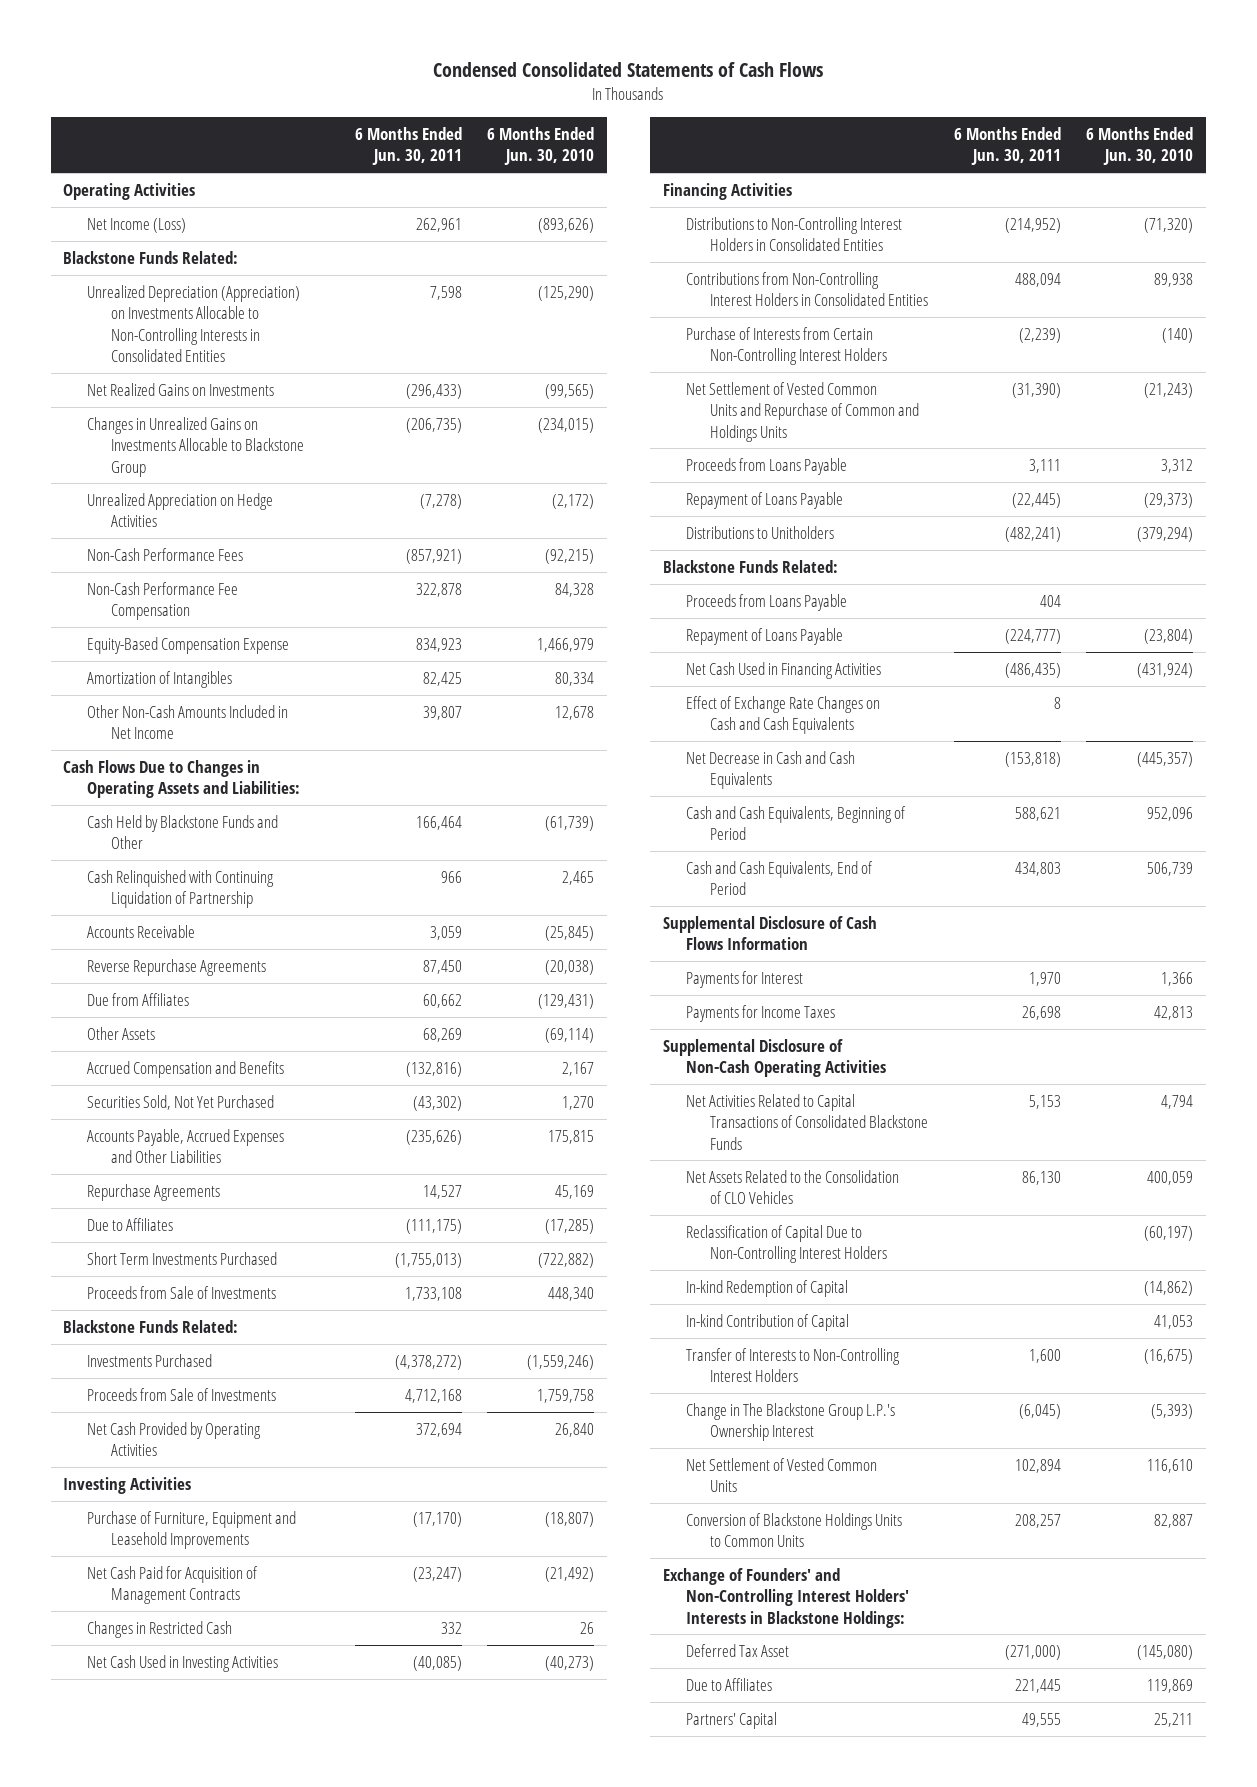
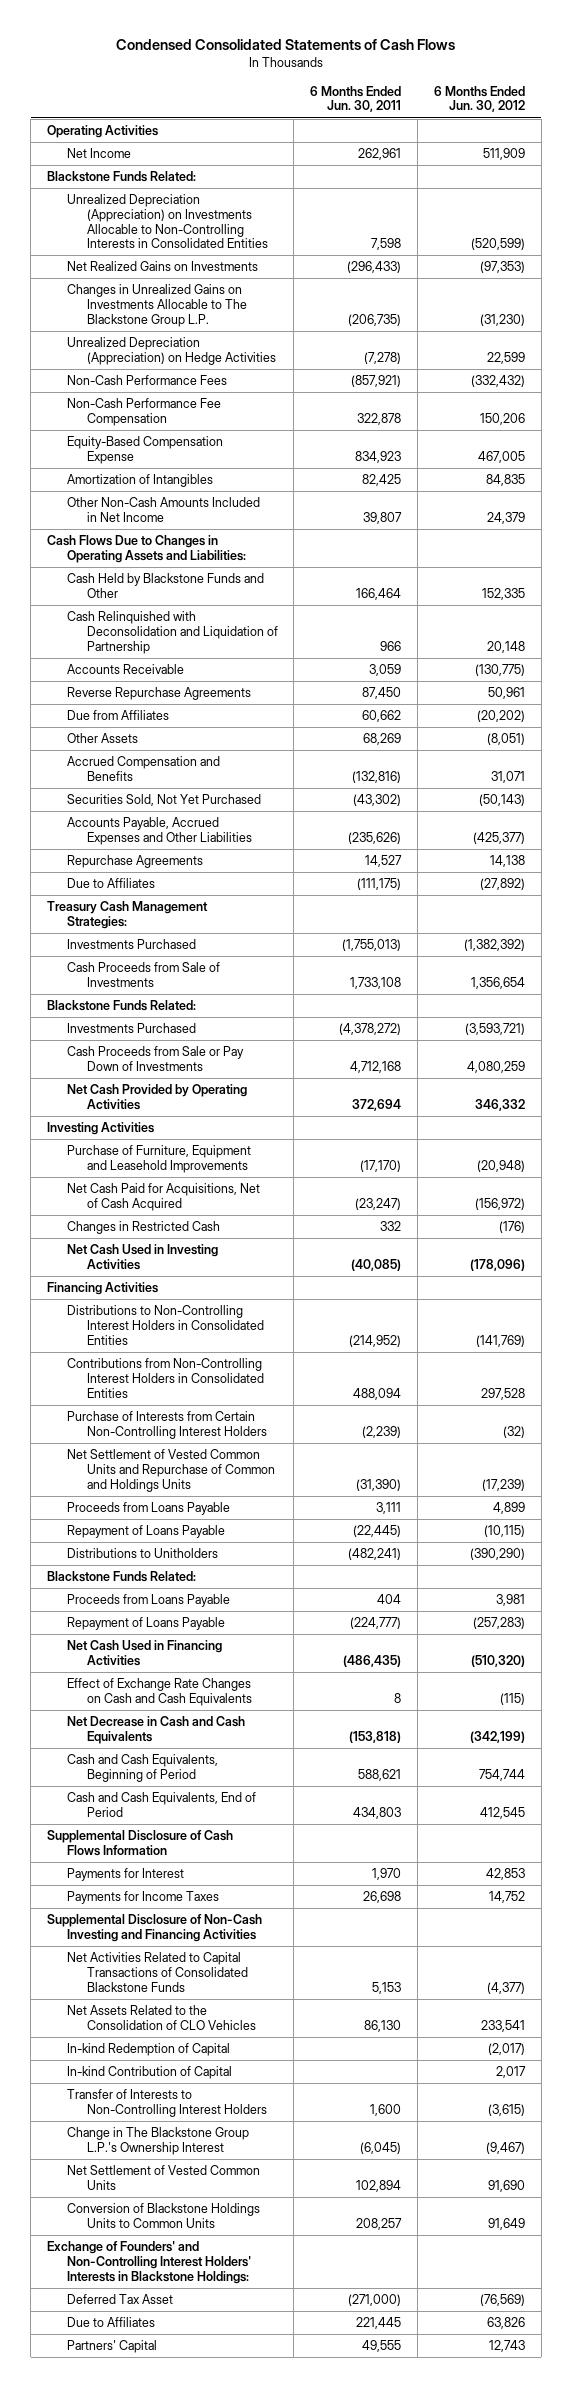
- | 6 Months Ended Jun. 30, 2011 | 6 Months Ended Jun. 30, 2010
+ | 6 Months Ended Jun. 30, 2011 | 6 Months Ended Jun. 30, 2012
- Net Income (Loss) | 262,961 | (893,626)
+ Net Income | 262,961 | 511,909
- Changes in Unrealized Gains on Investments Allocable to Blackstone Group | (206,735) | (234,015)
- Unrealized Appreciation on Hedge Activities | (7,278) | (2,172)
+ Changes in Unrealized Gains on Investments Allocable to The Blackstone Group L.P. | (206,735) | (31,230)
+ Unrealized Depreciation (Appreciation) on Hedge Activities | (7,278) | 22,599
- Cash Relinquished with Continuing Liquidation of Partnership | 966 | 2,465
+ Cash Relinquished with Deconsolidation and Liquidation of Partnership | 966 | 20,148
- Short Term Investments Purchased | (1,755,013) | (722,882)
- Proceeds from Sale of Investments | 1,733,108 | 448,340
+ Treasury Cash Management Strategies:
+ Investments Purchased | (1,755,013) | (1,382,392)
+ Cash Proceeds from Sale of Investments | 1,733,108 | 1,356,654
- Proceeds from Sale of Investments | 4,712,168 | 1,759,758
+ Cash Proceeds from Sale or Pay Down of Investments | 4,712,168 | 4,080,259
- Net Cash Paid for Acquisition of Management Contracts | (23,247) | (21,492)
+ Net Cash Paid for Acquisitions, Net of Cash Acquired | (23,247) | (156,972)
- Supplemental Disclosure of Non-Cash Operating Activities
+ Supplemental Disclosure of Non-Cash Investing and Financing Activities
- Reclassification of Capital Due to Non-Controlling Interest Holders | | (60,197)

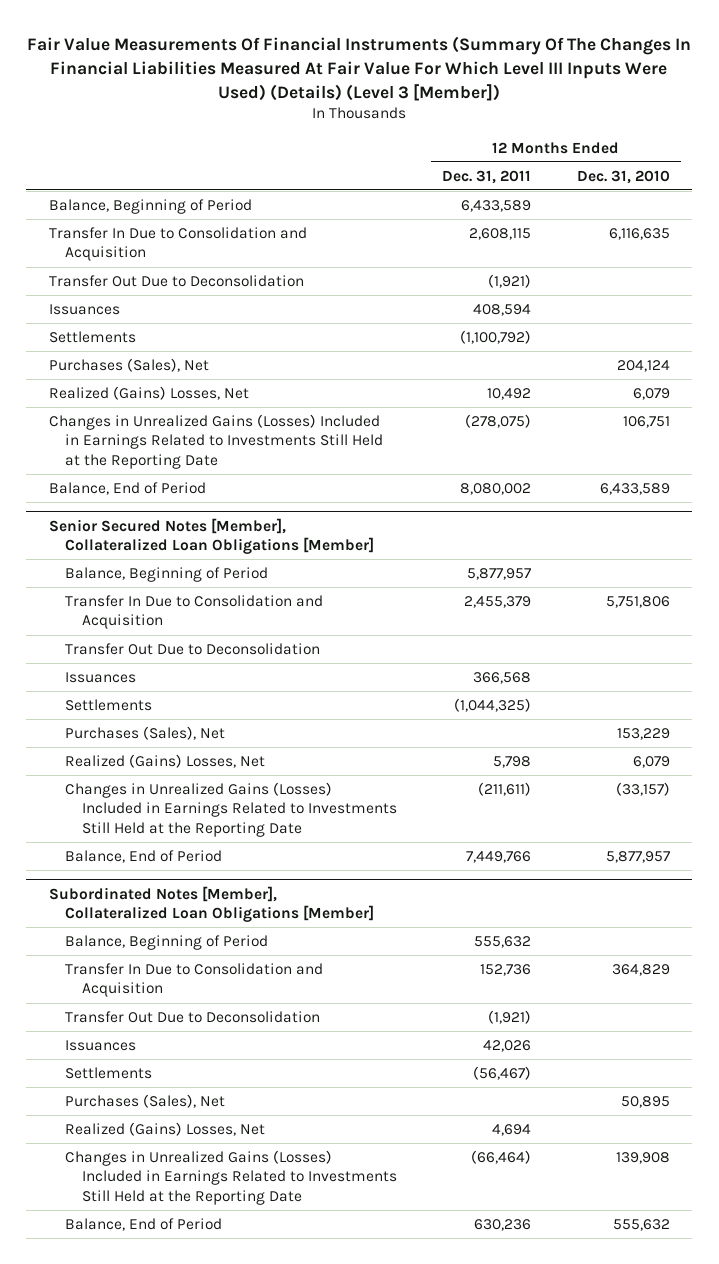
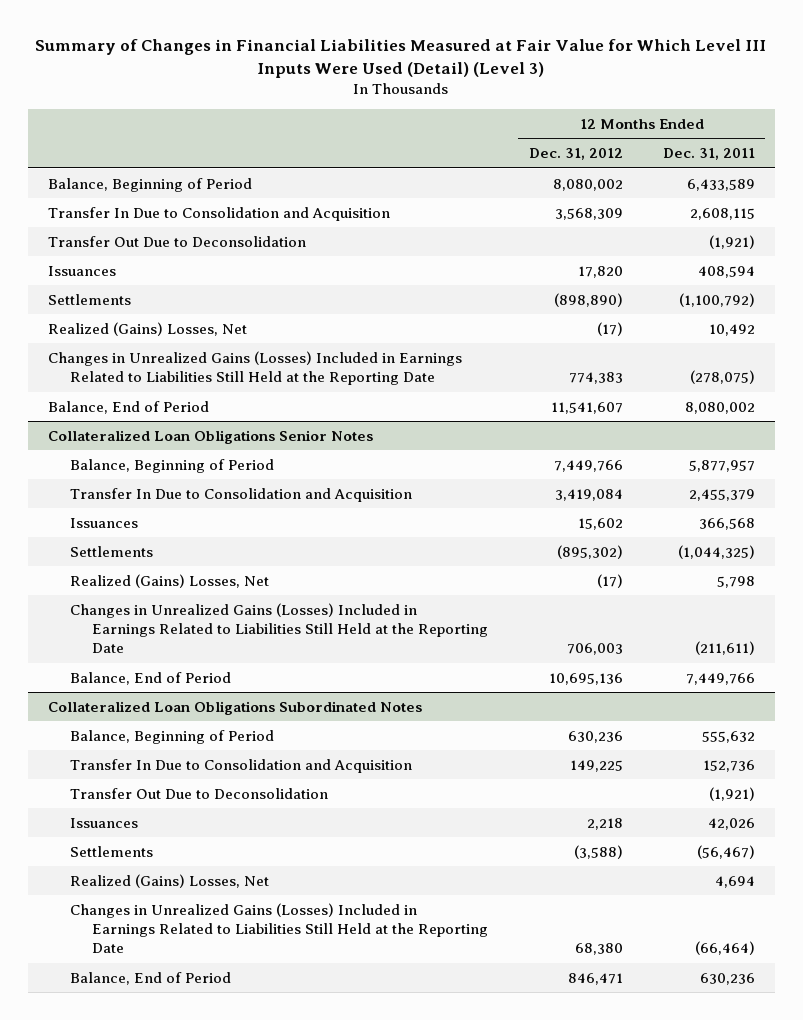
- Fair Value Measurements Of Financial Instruments (Summary Of The Changes In Financial Liabilities Measured At Fair Value For Which Level III Inputs Were Used) (Details) (Level 3 [Member])
+ Summary of Changes in Financial Liabilities Measured at Fair Value for Which Level III Inputs Were Used (Detail) (Level 3)
- | 12 Months Ended Dec. 31, 2011 | 12 Months Ended Dec. 31, 2010
+ | 12 Months Ended Dec. 31, 2012 | 12 Months Ended Dec. 31, 2011
- Purchases (Sales), Net | | 204,124
- Changes in Unrealized Gains (Losses) Included in Earnings Related to Investments Still Held at the Reporting Date | (278,075) | 106,751
+ Changes in Unrealized Gains (Losses) Included in Earnings Related to Liabilities Still Held at the Reporting Date | 774,383 | (278,075)
- Senior Secured Notes [Member], Collateralized Loan Obligations [Member]
+ Collateralized Loan Obligations Senior Notes
- Transfer Out Due to Deconsolidation
- Purchases (Sales), Net | | 153,229
- Changes in Unrealized Gains (Losses) Included in Earnings Related to Investments Still Held at the Reporting Date | (211,611) | (33,157)
+ Changes in Unrealized Gains (Losses) Included in Earnings Related to Liabilities Still Held at the Reporting Date | 706,003 | (211,611)
- Subordinated Notes [Member], Collateralized Loan Obligations [Member]
+ Collateralized Loan Obligations Subordinated Notes
- Purchases (Sales), Net | | 50,895
- Changes in Unrealized Gains (Losses) Included in Earnings Related to Investments Still Held at the Reporting Date | (66,464) | 139,908
+ Changes in Unrealized Gains (Losses) Included in Earnings Related to Liabilities Still Held at the Reporting Date | 68,380 | (66,464)

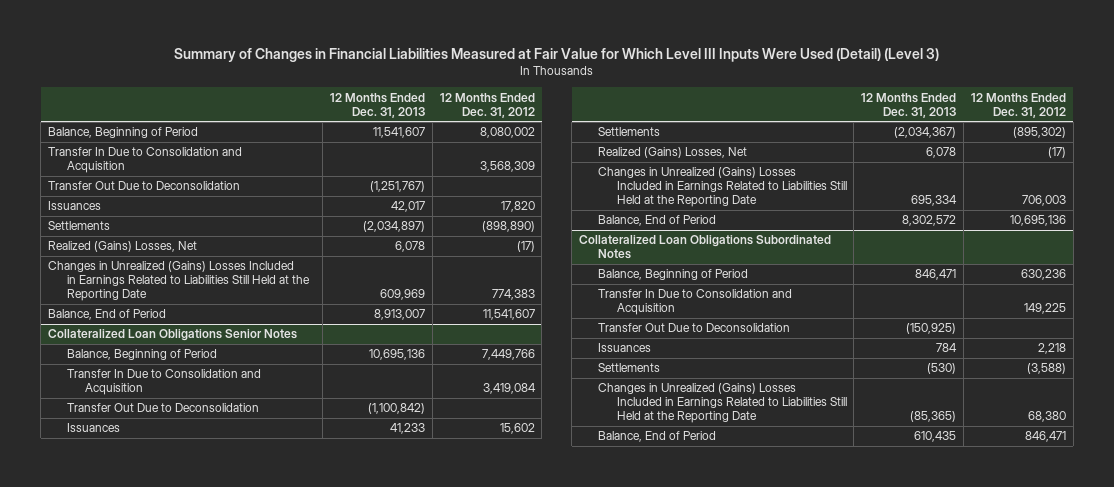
- | 12 Months Ended Dec. 31, 2012 | 12 Months Ended Dec. 31, 2011
+ | 12 Months Ended Dec. 31, 2013 | 12 Months Ended Dec. 31, 2012
- Changes in Unrealized Gains (Losses) Included in Earnings Related to Liabilities Still Held at the Reporting Date | 774,383 | (278,075)
+ Changes in Unrealized (Gains) Losses Included in Earnings Related to Liabilities Still Held at the Reporting Date | 609,969 | 774,383
@ Collateralized Loan Obligations Senior Notes
+ Transfer Out Due to Deconsolidation | (1,100,842) |
- Changes in Unrealized Gains (Losses) Included in Earnings Related to Liabilities Still Held at the Reporting Date | 706,003 | (211,611)
+ Changes in Unrealized (Gains) Losses Included in Earnings Related to Liabilities Still Held at the Reporting Date | 695,334 | 706,003
@ Collateralized Loan Obligations Subordinated Notes
- Realized (Gains) Losses, Net | | 4,694
- Changes in Unrealized Gains (Losses) Included in Earnings Related to Liabilities Still Held at the Reporting Date | 68,380 | (66,464)
+ Changes in Unrealized (Gains) Losses Included in Earnings Related to Liabilities Still Held at the Reporting Date | (85,365) | 68,380

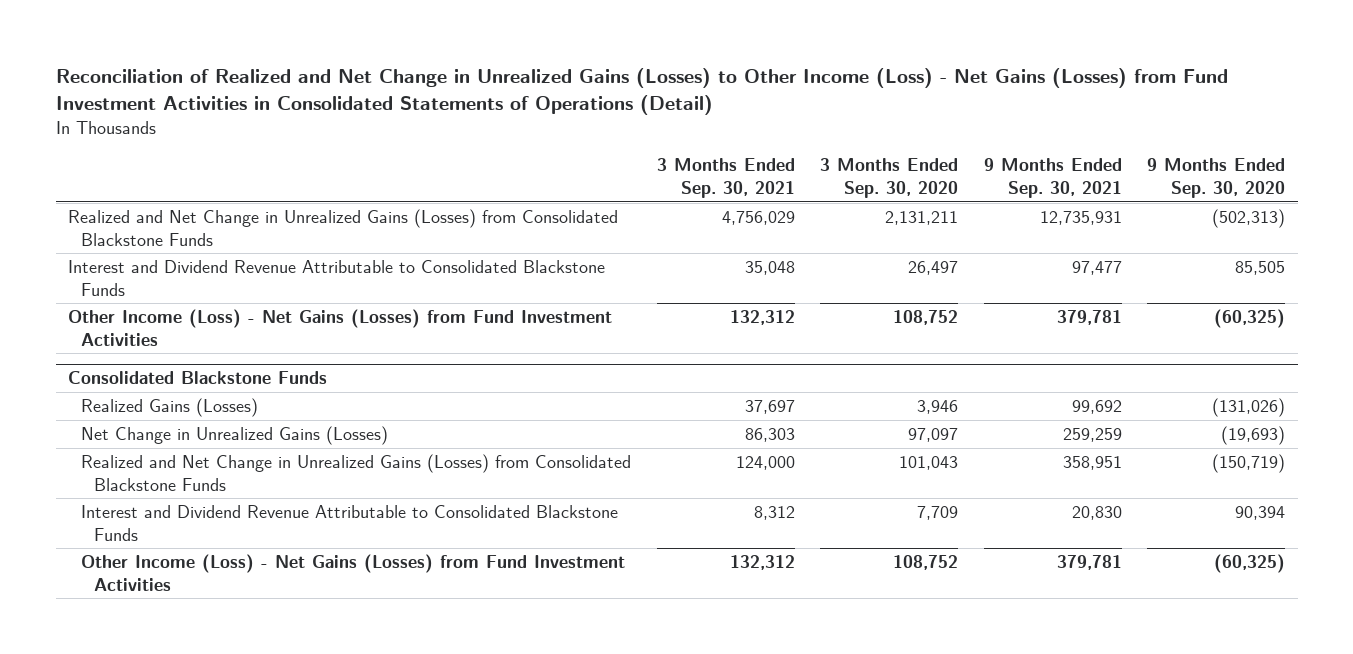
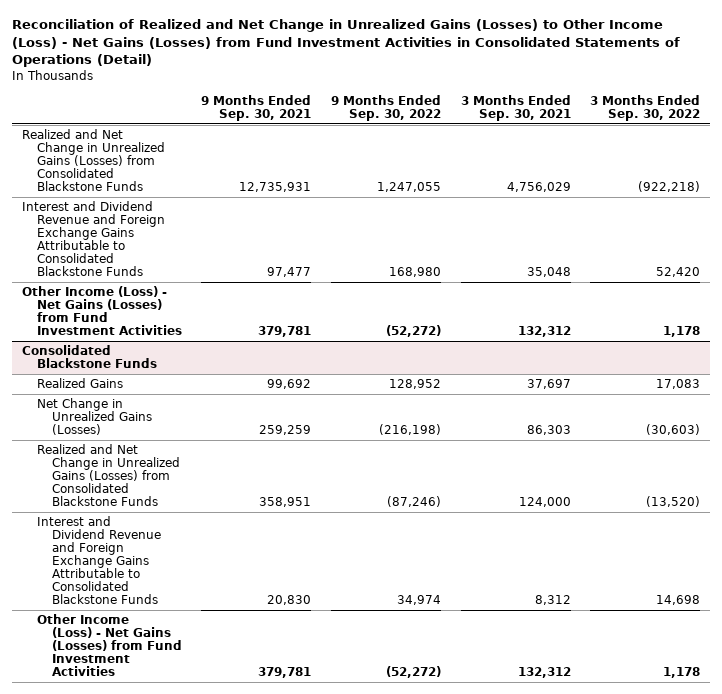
- | 3 Months Ended Sep. 30, 2021 | 3 Months Ended Sep. 30, 2020 | 9 Months Ended Sep. 30, 2021 | 9 Months Ended Sep. 30, 2020
+ | 9 Months Ended Sep. 30, 2021 | 9 Months Ended Sep. 30, 2022 | 3 Months Ended Sep. 30, 2021 | 3 Months Ended Sep. 30, 2022
- Interest and Dividend Revenue Attributable to Consolidated Blackstone Funds | 35,048 | 26,497 | 97,477 | 85,505
+ Interest and Dividend Revenue and Foreign Exchange Gains Attributable to Consolidated Blackstone Funds | 97,477 | 168,980 | 35,048 | 52,420
@ Consolidated Blackstone Funds
- Realized Gains (Losses) | 37,697 | 3,946 | 99,692 | (131,026)
+ Realized Gains | 99,692 | 128,952 | 37,697 | 17,083
- Interest and Dividend Revenue Attributable to Consolidated Blackstone Funds | 8,312 | 7,709 | 20,830 | 90,394
+ Interest and Dividend Revenue and Foreign Exchange Gains Attributable to Consolidated Blackstone Funds | 20,830 | 34,974 | 8,312 | 14,698

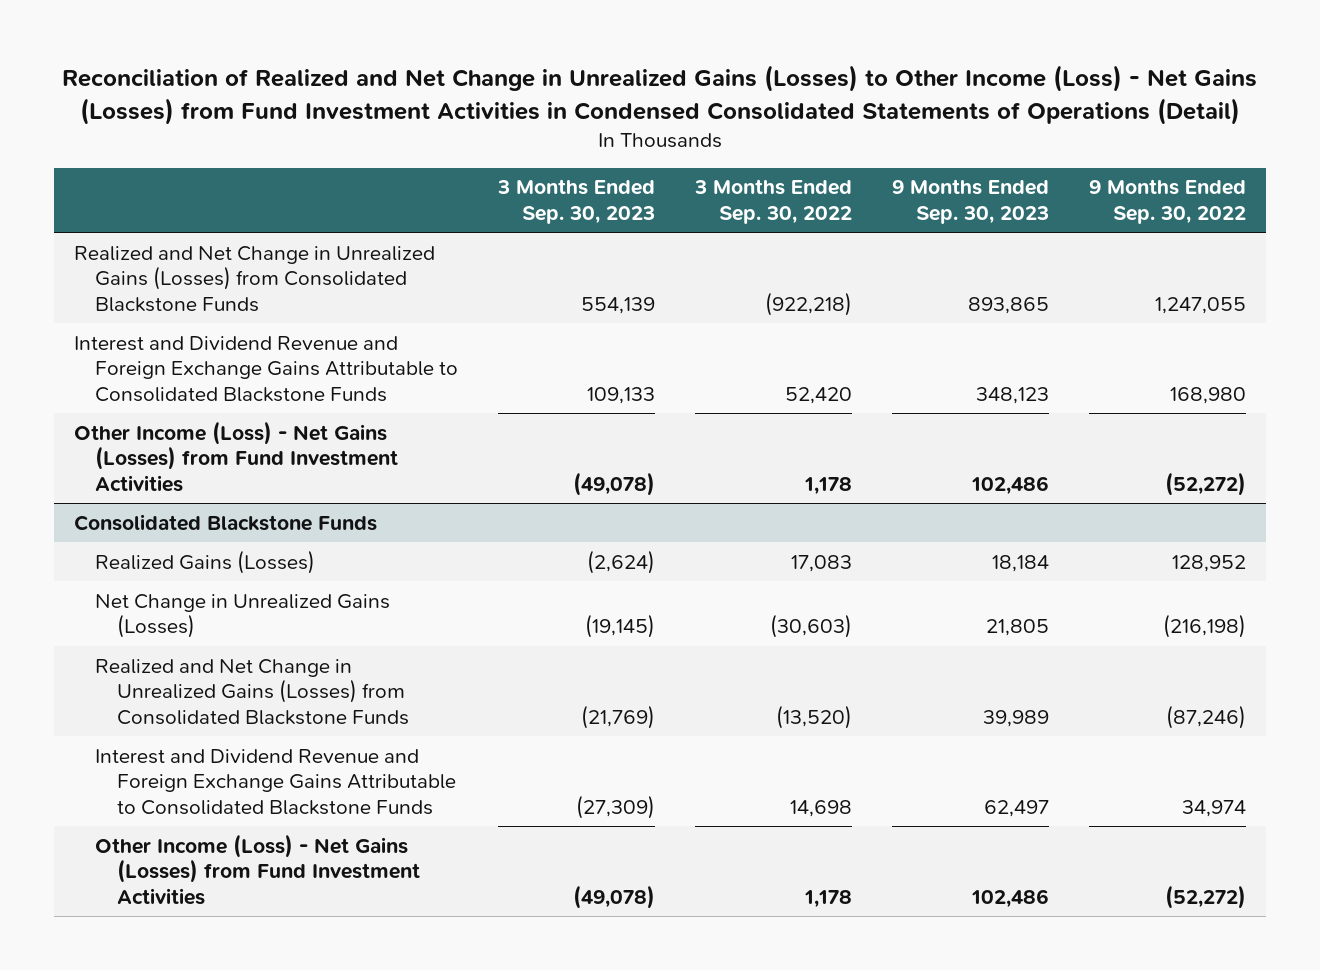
- Reconciliation of Realized and Net Change in Unrealized Gains (Losses) to Other Income (Loss) - Net Gains (Losses) from Fund Investment Activities in Consolidated Statements of Operations (Detail)
+ Reconciliation of Realized and Net Change in Unrealized Gains (Losses) to Other Income (Loss) - Net Gains (Losses) from Fund Investment Activities in Condensed Consolidated Statements of Operations (Detail)
- | 9 Months Ended Sep. 30, 2021 | 9 Months Ended Sep. 30, 2022 | 3 Months Ended Sep. 30, 2021 | 3 Months Ended Sep. 30, 2022
+ | 3 Months Ended Sep. 30, 2023 | 3 Months Ended Sep. 30, 2022 | 9 Months Ended Sep. 30, 2023 | 9 Months Ended Sep. 30, 2022
@ Consolidated Blackstone Funds
- Realized Gains | 99,692 | 128,952 | 37,697 | 17,083
+ Realized Gains (Losses) | (2,624) | 17,083 | 18,184 | 128,952

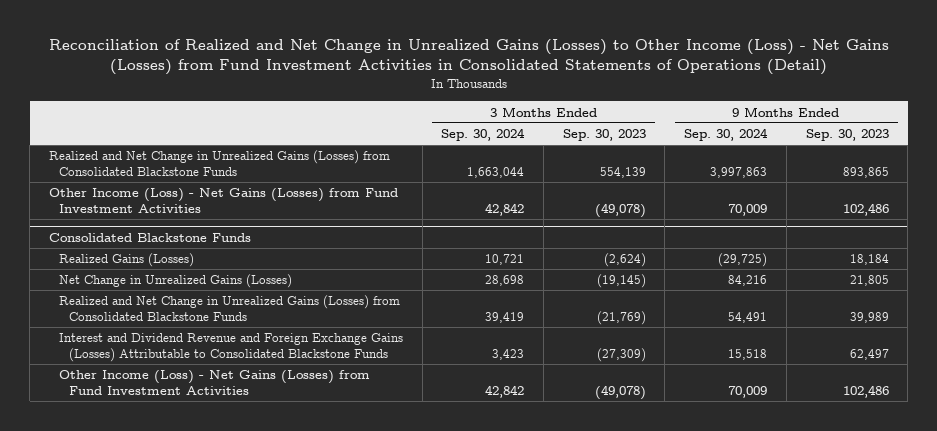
- Reconciliation of Realized and Net Change in Unrealized Gains (Losses) to Other Income (Loss) - Net Gains (Losses) from Fund Investment Activities in Condensed Consolidated Statements of Operations (Detail)
+ Reconciliation of Realized and Net Change in Unrealized Gains (Losses) to Other Income (Loss) - Net Gains (Losses) from Fund Investment Activities in Consolidated Statements of Operations (Detail)
- | 3 Months Ended Sep. 30, 2023 | 3 Months Ended Sep. 30, 2022 | 9 Months Ended Sep. 30, 2023 | 9 Months Ended Sep. 30, 2022
+ | 3 Months Ended Sep. 30, 2024 | 3 Months Ended Sep. 30, 2023 | 9 Months Ended Sep. 30, 2024 | 9 Months Ended Sep. 30, 2023
- Interest and Dividend Revenue and Foreign Exchange Gains Attributable to Consolidated Blackstone Funds | 109,133 | 52,420 | 348,123 | 168,980
@ Consolidated Blackstone Funds
- Interest and Dividend Revenue and Foreign Exchange Gains Attributable to Consolidated Blackstone Funds | (27,309) | 14,698 | 62,497 | 34,974
+ Interest and Dividend Revenue and Foreign Exchange Gains (Losses) Attributable to Consolidated Blackstone Funds | 3,423 | (27,309) | 15,518 | 62,497

